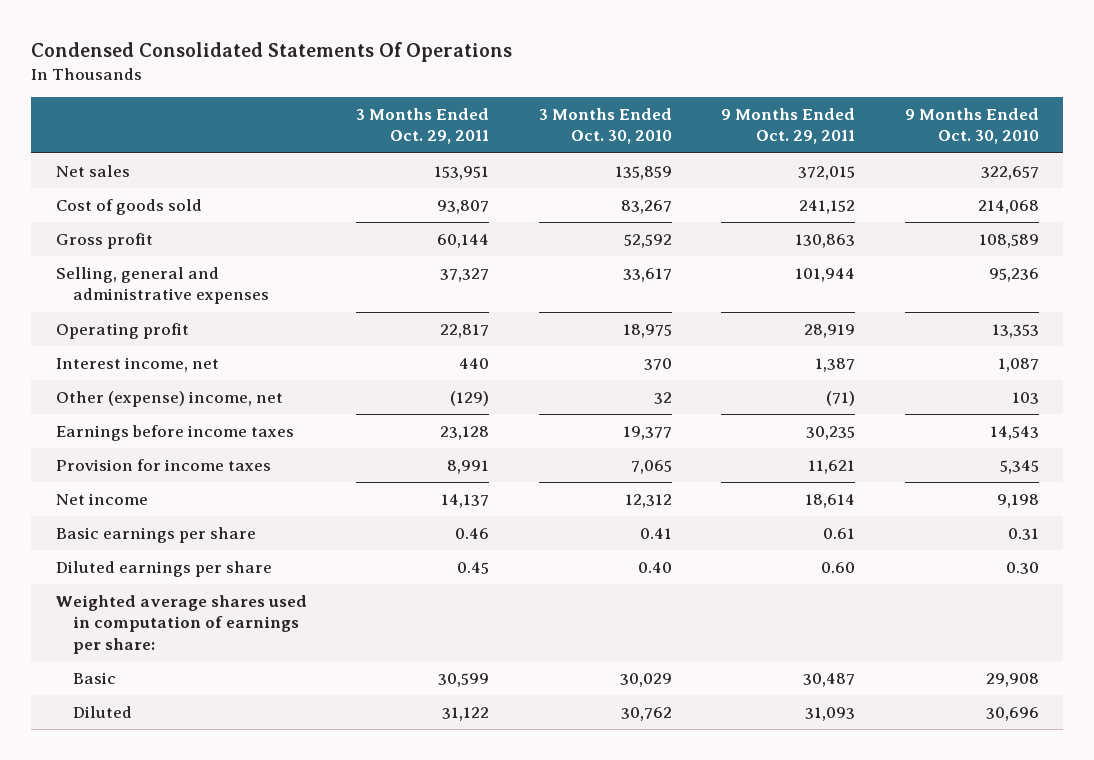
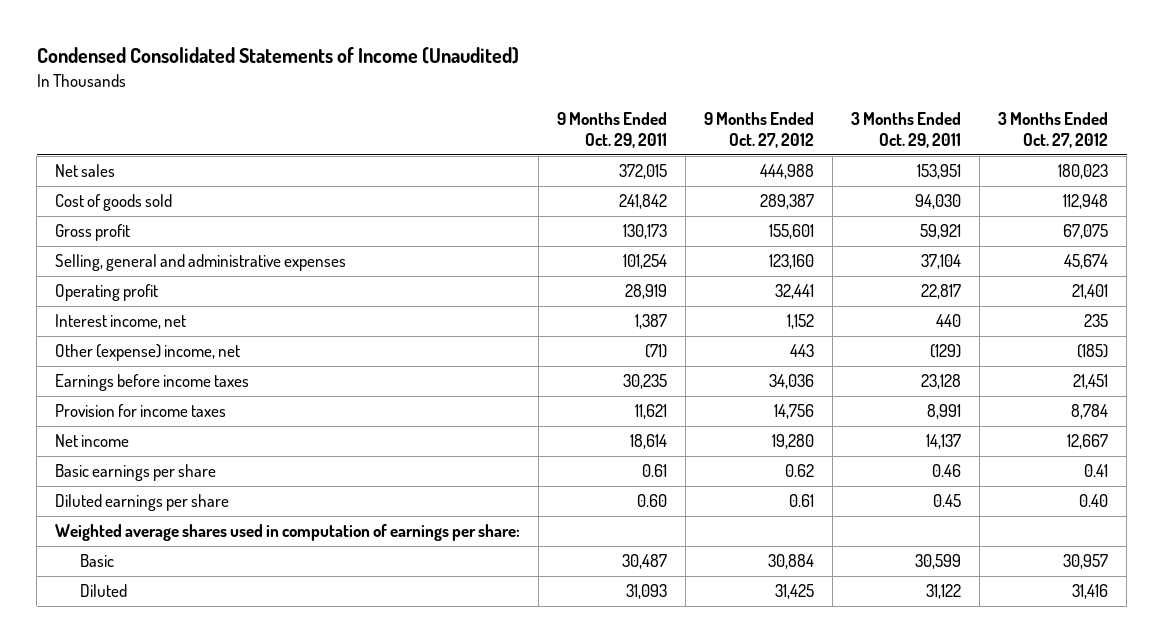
- Condensed Consolidated Statements Of Operations
+ Condensed Consolidated Statements of Income (Unaudited)
- | 3 Months Ended Oct. 29, 2011 | 3 Months Ended Oct. 30, 2010 | 9 Months Ended Oct. 29, 2011 | 9 Months Ended Oct. 30, 2010
+ | 9 Months Ended Oct. 29, 2011 | 9 Months Ended Oct. 27, 2012 | 3 Months Ended Oct. 29, 2011 | 3 Months Ended Oct. 27, 2012
- Cost of goods sold | 93,807 | 83,267 | 241,152 | 214,068
- Gross profit | 60,144 | 52,592 | 130,863 | 108,589
- Selling, general and administrative expenses | 37,327 | 33,617 | 101,944 | 95,236
+ Cost of goods sold | 241,842 | 289,387 | 94,030 | 112,948
+ Gross profit | 130,173 | 155,601 | 59,921 | 67,075
+ Selling, general and administrative expenses | 101,254 | 123,160 | 37,104 | 45,674

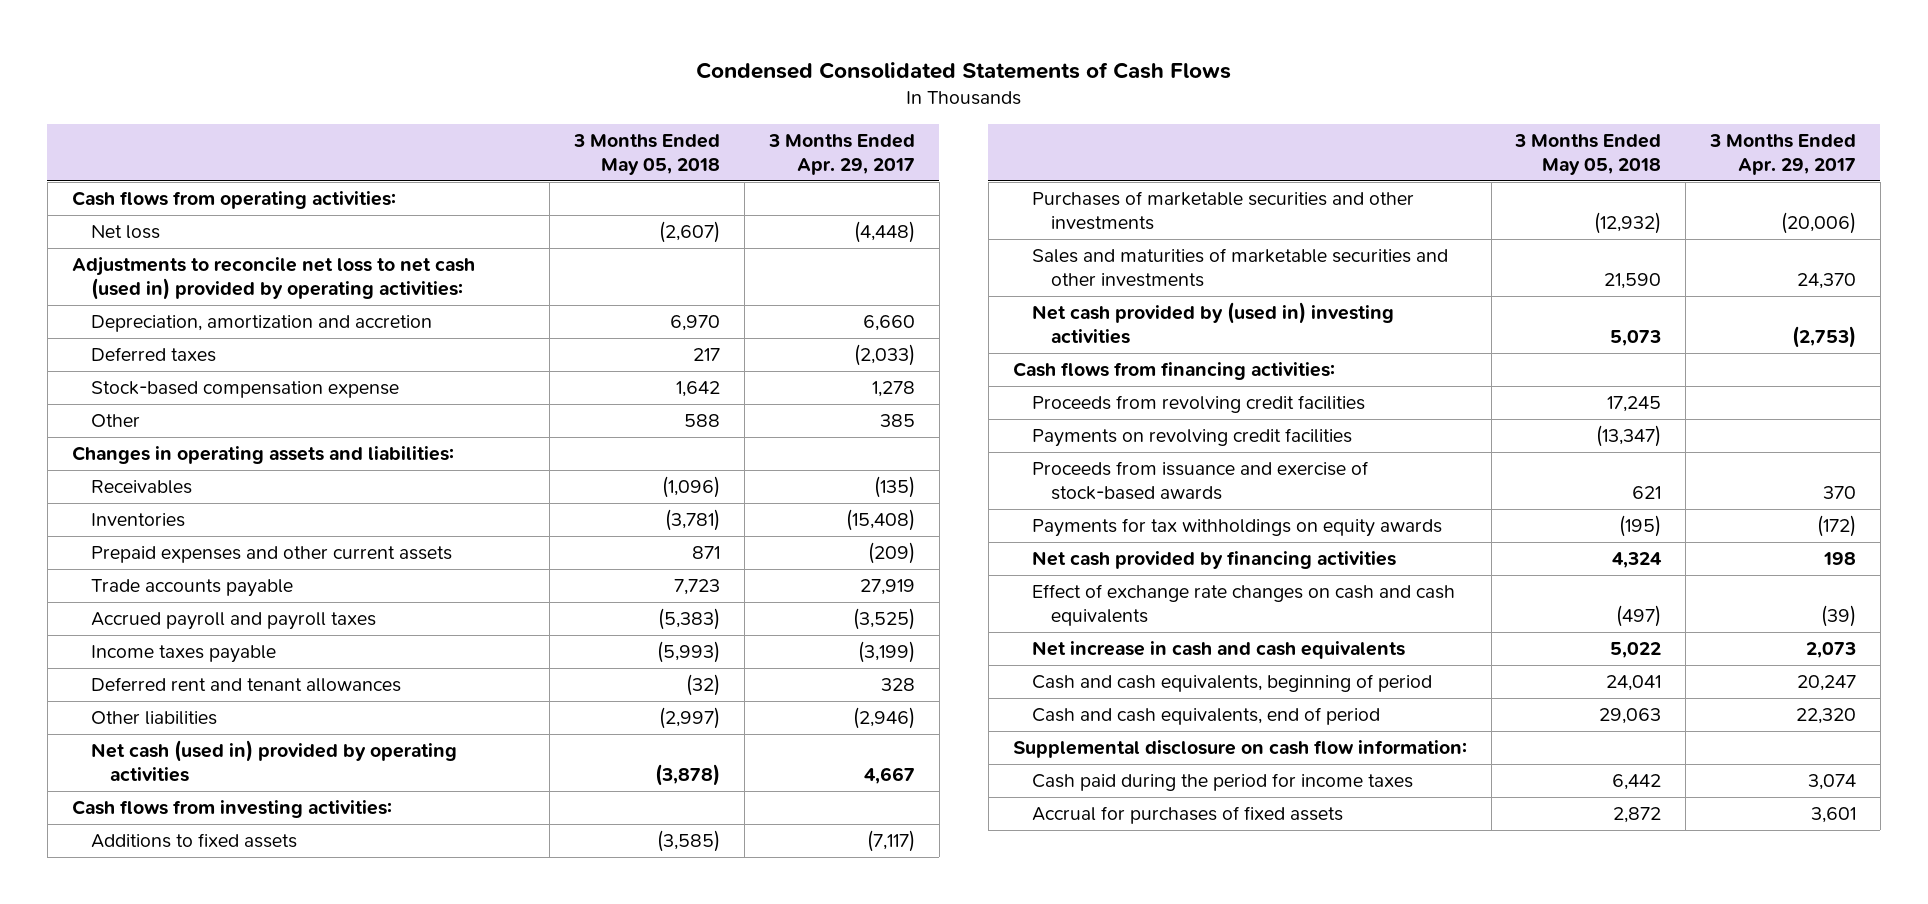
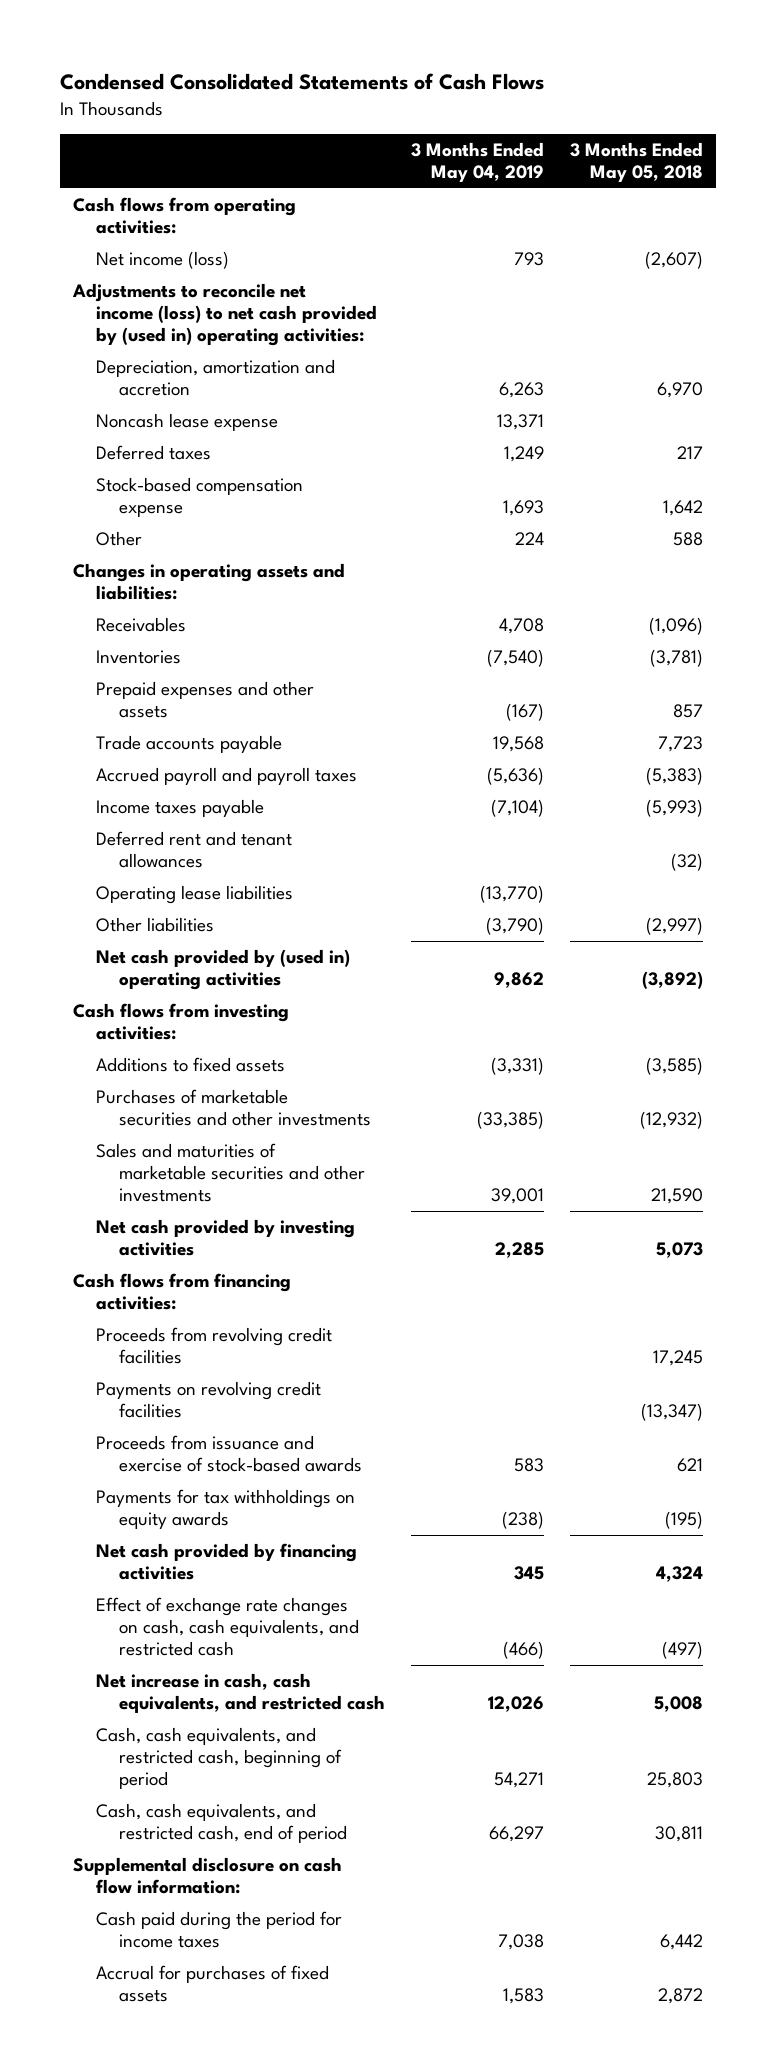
- | 3 Months Ended May 05, 2018 | 3 Months Ended Apr. 29, 2017
+ | 3 Months Ended May 04, 2019 | 3 Months Ended May 05, 2018
- Net loss | (2,607) | (4,448)
- Adjustments to reconcile net loss to net cash (used in) provided by operating activities:
+ Net income (loss) | 793 | (2,607)
+ Adjustments to reconcile net income (loss) to net cash provided by (used in) operating activities:
+ Noncash lease expense | 13,371 |
- Prepaid expenses and other current assets | 871 | (209)
+ Prepaid expenses and other assets | (167) | 857
+ Operating lease liabilities | (13,770) |
- Net cash (used in) provided by operating activities | (3,878) | 4,667
+ Net cash provided by (used in) operating activities | 9,862 | (3,892)
- Net cash provided by (used in) investing activities | 5,073 | (2,753)
+ Net cash provided by investing activities | 2,285 | 5,073
- Effect of exchange rate changes on cash and cash equivalents | (497) | (39)
- Net increase in cash and cash equivalents | 5,022 | 2,073
- Cash and cash equivalents, beginning of period | 24,041 | 20,247
- Cash and cash equivalents, end of period | 29,063 | 22,320
+ Effect of exchange rate changes on cash, cash equivalents, and restricted cash | (466) | (497)
+ Net increase in cash, cash equivalents, and restricted cash | 12,026 | 5,008
+ Cash, cash equivalents, and restricted cash, beginning of period | 54,271 | 25,803
+ Cash, cash equivalents, and restricted cash, end of period | 66,297 | 30,811

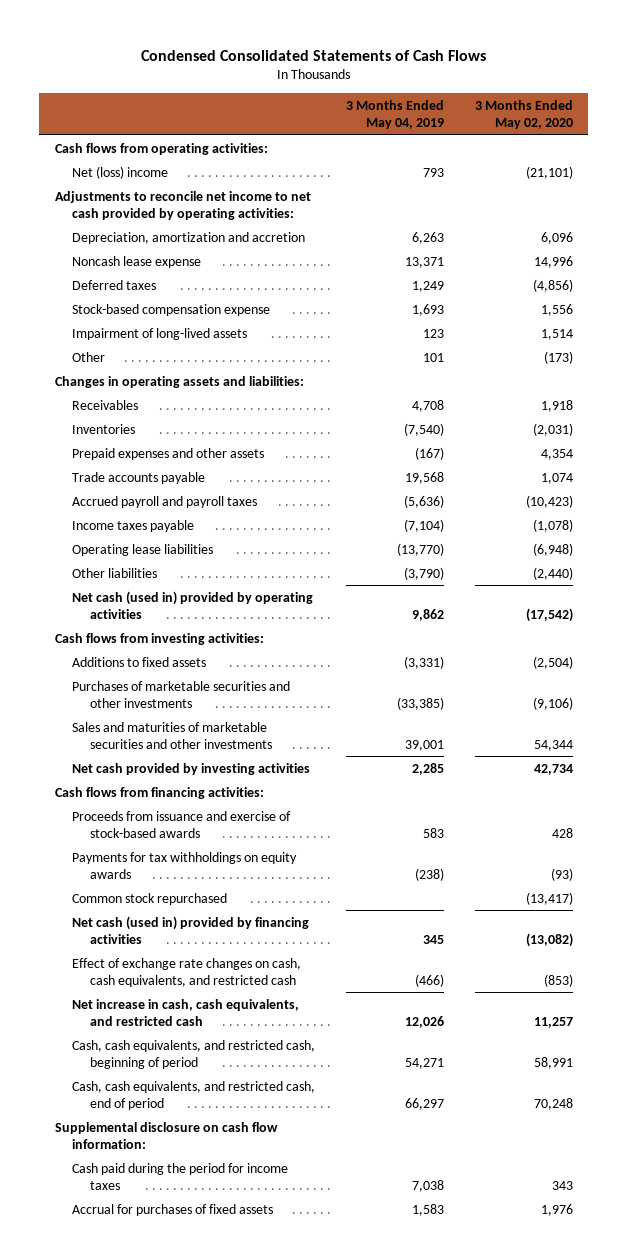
- | 3 Months Ended May 04, 2019 | 3 Months Ended May 05, 2018
+ | 3 Months Ended May 04, 2019 | 3 Months Ended May 02, 2020
- Net income (loss) | 793 | (2,607)
- Adjustments to reconcile net income (loss) to net cash provided by (used in) operating activities:
+ Net (loss) income | 793 | (21,101)
+ Adjustments to reconcile net income to net cash provided by operating activities:
- Other | 224 | 588
+ Impairment of long-lived assets | 123 | 1,514
+ Other | 101 | (173)
- Deferred rent and tenant allowances | | (32)
- Net cash provided by (used in) operating activities | 9,862 | (3,892)
+ Net cash (used in) provided by operating activities | 9,862 | (17,542)
- Proceeds from revolving credit facilities | | 17,245
- Payments on revolving credit facilities | | (13,347)
- Net cash provided by financing activities | 345 | 4,324
+ Common stock repurchased | | (13,417)
+ Net cash (used in) provided by financing activities | 345 | (13,082)

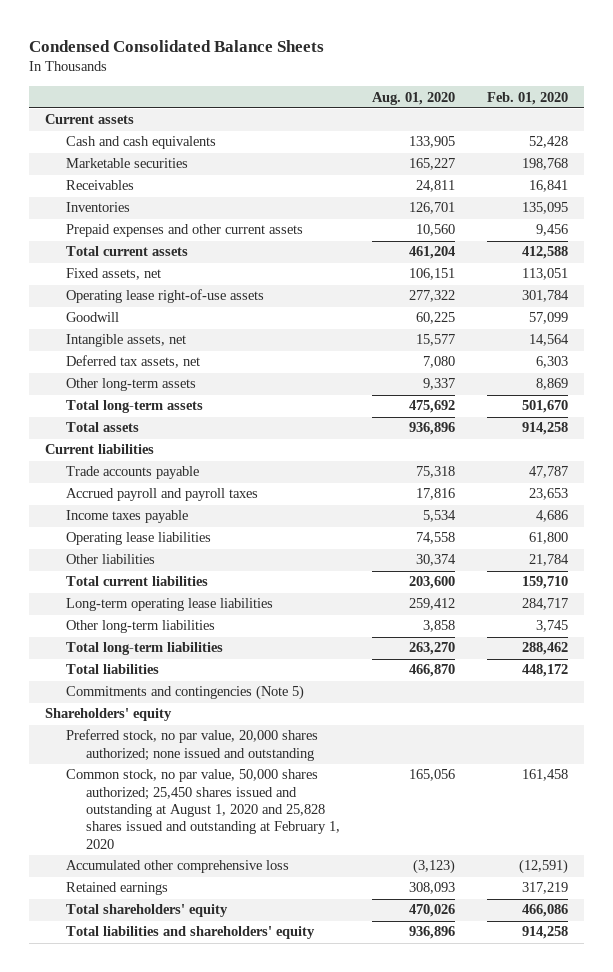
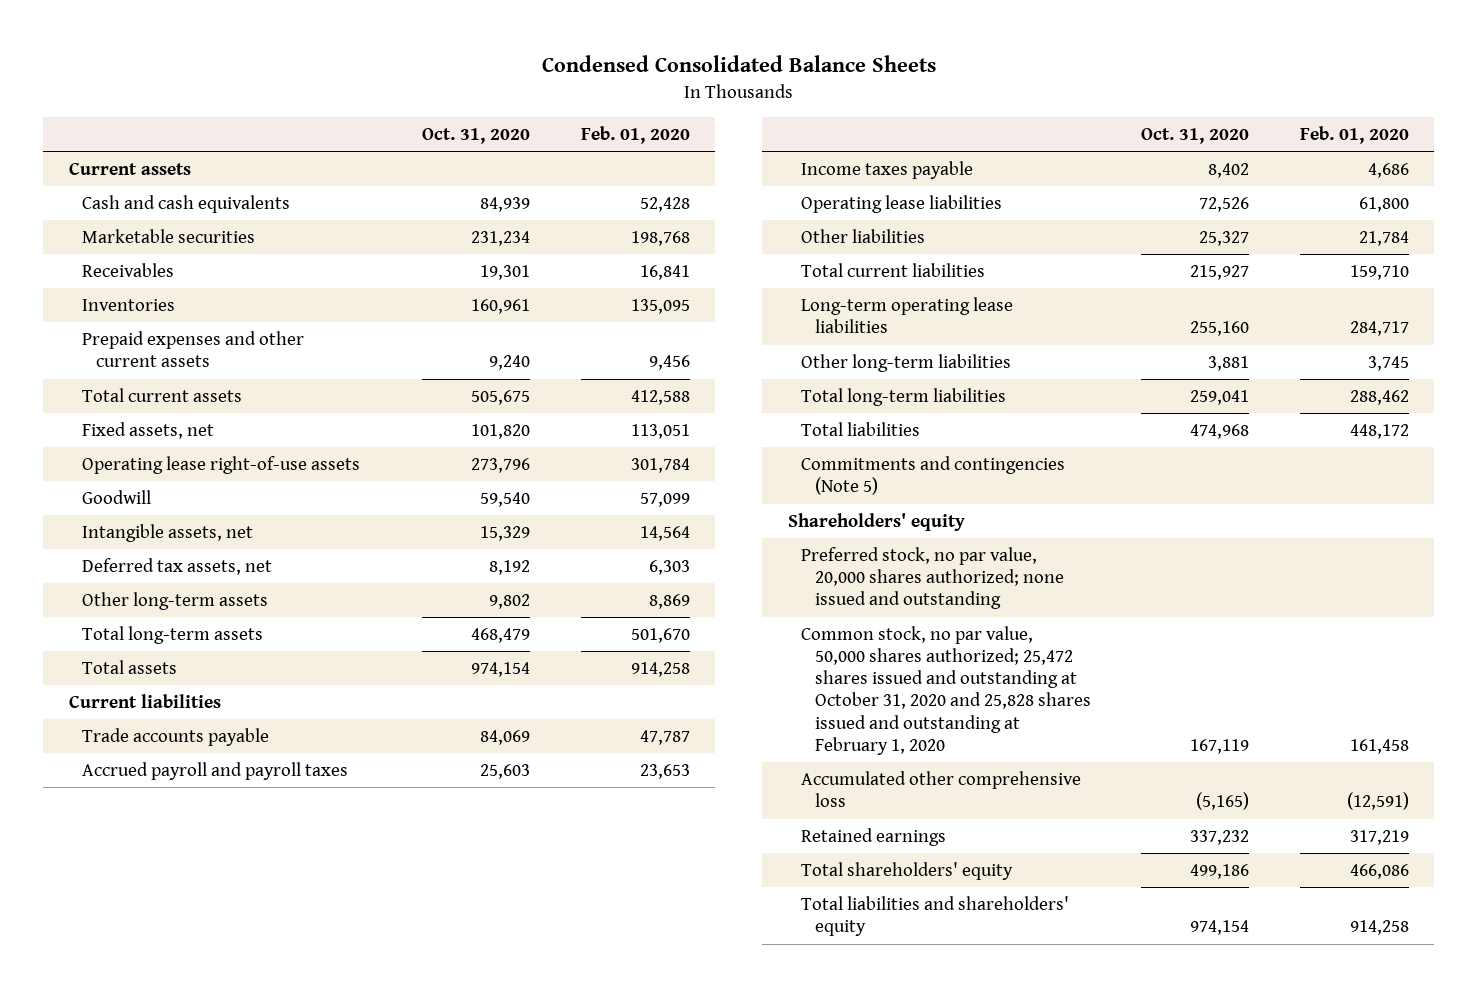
- | Aug. 01, 2020 | Feb. 01, 2020
+ | Oct. 31, 2020 | Feb. 01, 2020
- Common stock, no par value, 50,000 shares authorized; 25,450 shares issued and outstanding at August 1, 2020 and 25,828 shares issued and outstanding at February 1, 2020 | 165,056 | 161,458
+ Common stock, no par value, 50,000 shares authorized; 25,472 shares issued and outstanding at October 31, 2020 and 25,828 shares issued and outstanding at February 1, 2020 | 167,119 | 161,458

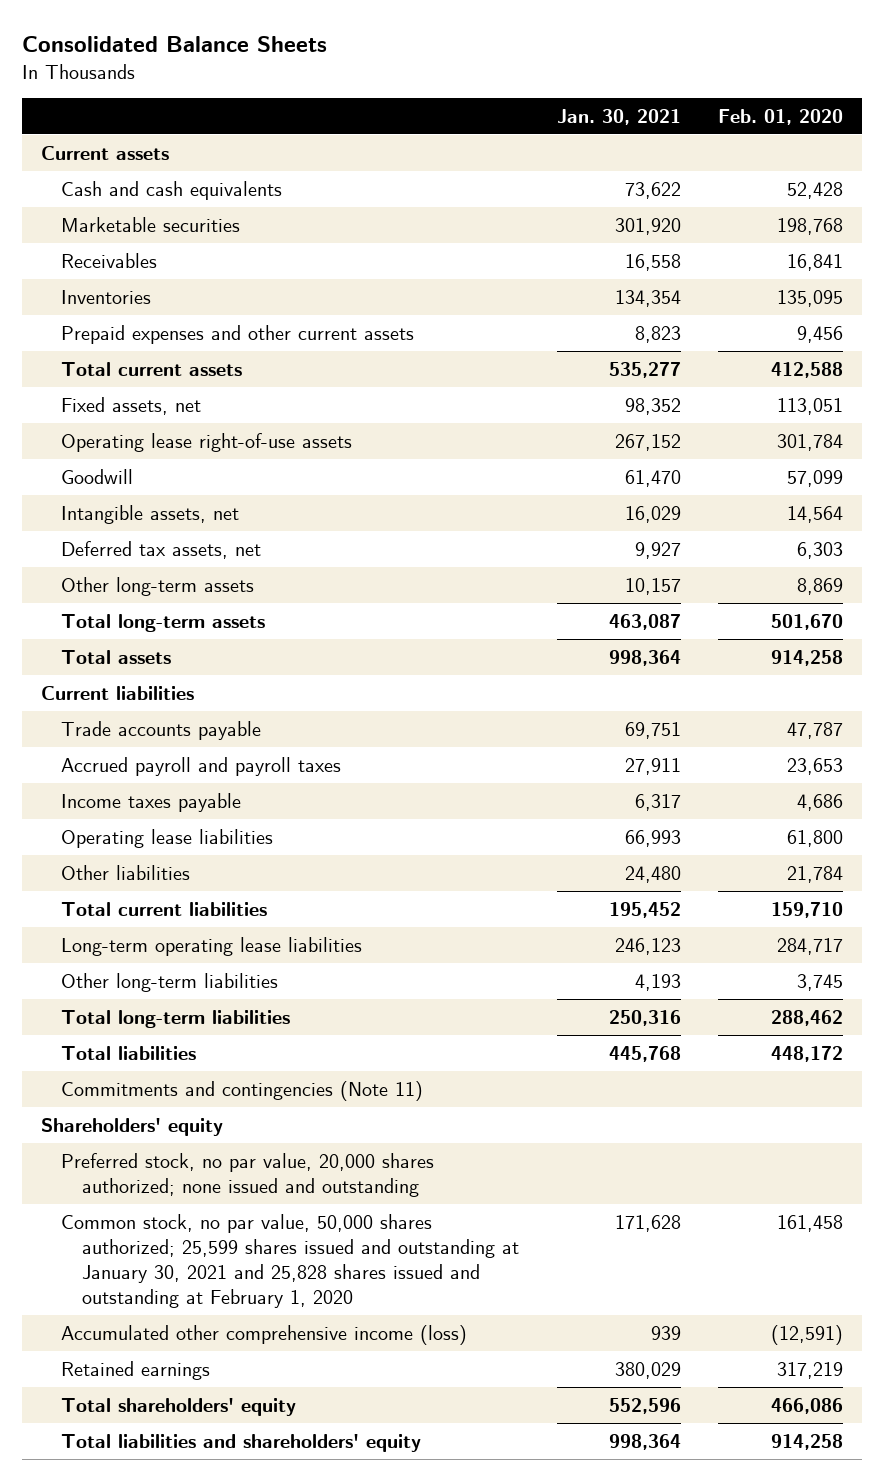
- Condensed Consolidated Balance Sheets
+ Consolidated Balance Sheets
- | Oct. 31, 2020 | Feb. 01, 2020
+ | Jan. 30, 2021 | Feb. 01, 2020
- Commitments and contingencies (Note 5)
+ Commitments and contingencies (Note 11)
- Common stock, no par value, 50,000 shares authorized; 25,472 shares issued and outstanding at October 31, 2020 and 25,828 shares issued and outstanding at February 1, 2020 | 167,119 | 161,458
- Accumulated other comprehensive loss | (5,165) | (12,591)
+ Common stock, no par value, 50,000 shares authorized; 25,599 shares issued and outstanding at January 30, 2021 and 25,828 shares issued and outstanding at February 1, 2020 | 171,628 | 161,458
+ Accumulated other comprehensive income (loss) | 939 | (12,591)

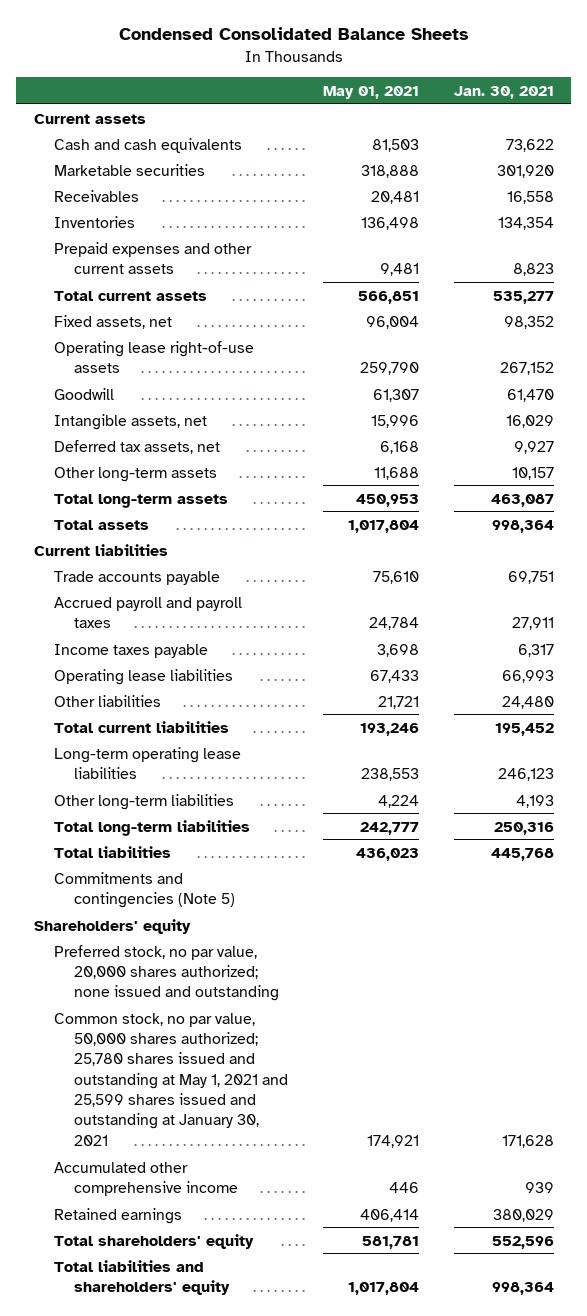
- Consolidated Balance Sheets
+ Condensed Consolidated Balance Sheets
- | Jan. 30, 2021 | Feb. 01, 2020
+ | May 01, 2021 | Jan. 30, 2021
- Commitments and contingencies (Note 11)
+ Commitments and contingencies (Note 5)
- Common stock, no par value, 50,000 shares authorized; 25,599 shares issued and outstanding at January 30, 2021 and 25,828 shares issued and outstanding at February 1, 2020 | 171,628 | 161,458
- Accumulated other comprehensive income (loss) | 939 | (12,591)
+ Common stock, no par value, 50,000 shares authorized; 25,780 shares issued and outstanding at May 1, 2021 and 25,599 shares issued and outstanding at January 30, 2021 | 174,921 | 171,628
+ Accumulated other comprehensive income | 446 | 939

